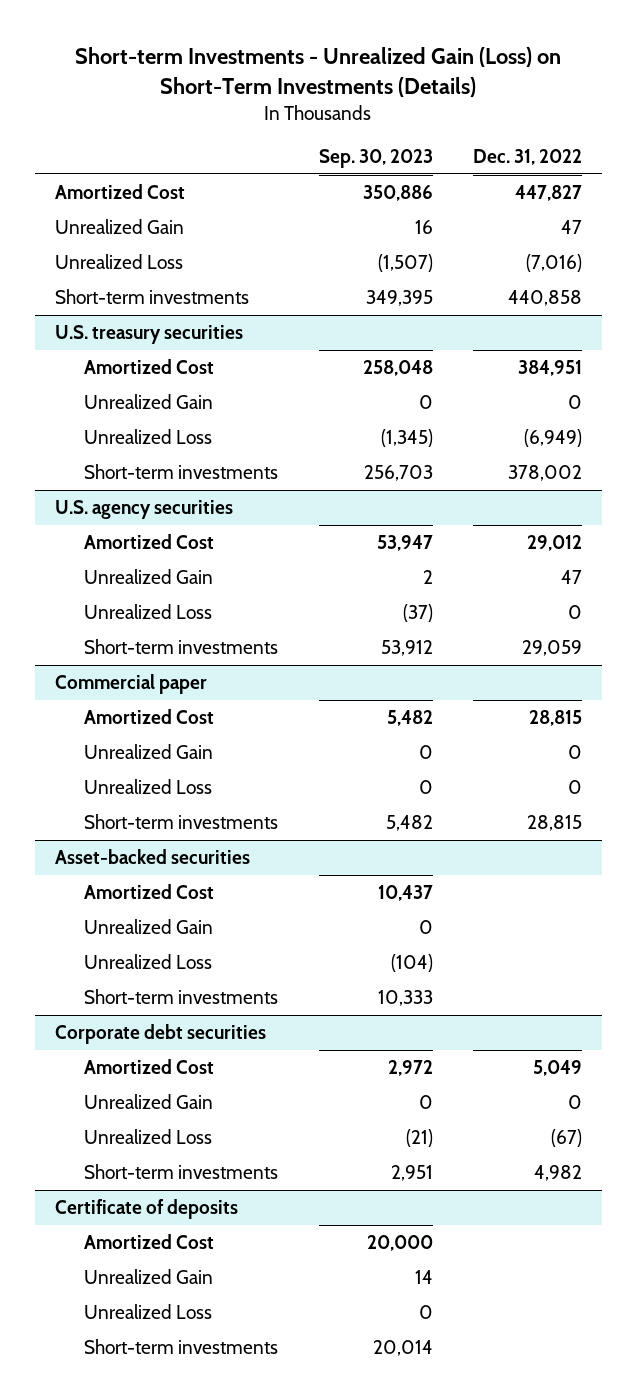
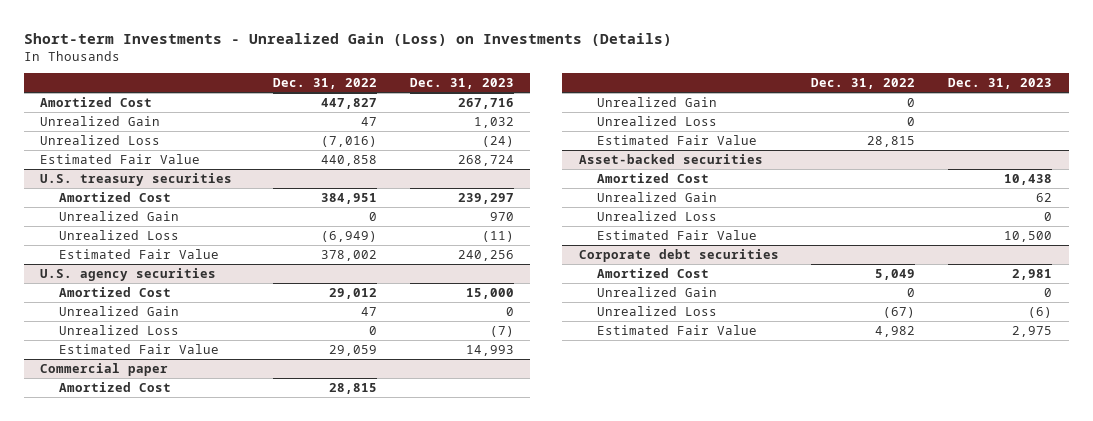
- Short-term Investments - Unrealized Gain (Loss) on Short-Term Investments (Details)
+ Short-term Investments - Unrealized Gain (Loss) on Investments (Details)
- | Sep. 30, 2023 | Dec. 31, 2022
+ | Dec. 31, 2022 | Dec. 31, 2023
- Short-term investments | 349,395 | 440,858
+ Estimated Fair Value | 440,858 | 268,724
@ U.S. treasury securities
- Short-term investments | 256,703 | 378,002
+ Estimated Fair Value | 378,002 | 240,256
@ U.S. agency securities
- Short-term investments | 53,912 | 29,059
+ Estimated Fair Value | 29,059 | 14,993
@ Commercial paper
- Short-term investments | 5,482 | 28,815
+ Estimated Fair Value | 28,815 |
@ Asset-backed securities
- Short-term investments | 10,333 |
+ Estimated Fair Value | | 10,500
@ Corporate debt securities
- Short-term investments | 2,951 | 4,982
- Certificate of deposits
- Amortized Cost | 20,000 |
- Unrealized Gain | 14 |
- Unrealized Loss | 0 |
- Short-term investments | 20,014 |
@ Corporate debt securities
+ Estimated Fair Value | 4,982 | 2,975

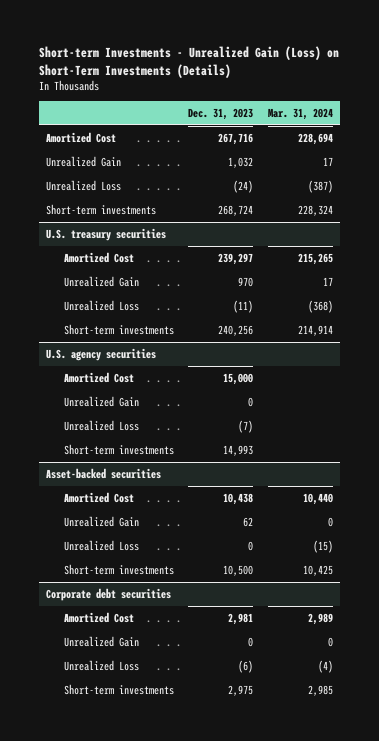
- Short-term Investments - Unrealized Gain (Loss) on Investments (Details)
+ Short-term Investments - Unrealized Gain (Loss) on Short-Term Investments (Details)
- | Dec. 31, 2022 | Dec. 31, 2023
+ | Dec. 31, 2023 | Mar. 31, 2024
- Estimated Fair Value | 440,858 | 268,724
+ Short-term investments | 268,724 | 228,324
@ U.S. treasury securities
- Estimated Fair Value | 378,002 | 240,256
+ Short-term investments | 240,256 | 214,914
@ U.S. agency securities
- Estimated Fair Value | 29,059 | 14,993
- Commercial paper
- Amortized Cost | 28,815 |
- Unrealized Gain | 0 |
- Unrealized Loss | 0 |
- Estimated Fair Value | 28,815 |
@ U.S. agency securities
+ Short-term investments | 14,993 |
@ Asset-backed securities
- Estimated Fair Value | | 10,500
+ Short-term investments | 10,500 | 10,425
@ Corporate debt securities
- Estimated Fair Value | 4,982 | 2,975
+ Short-term investments | 2,975 | 2,985

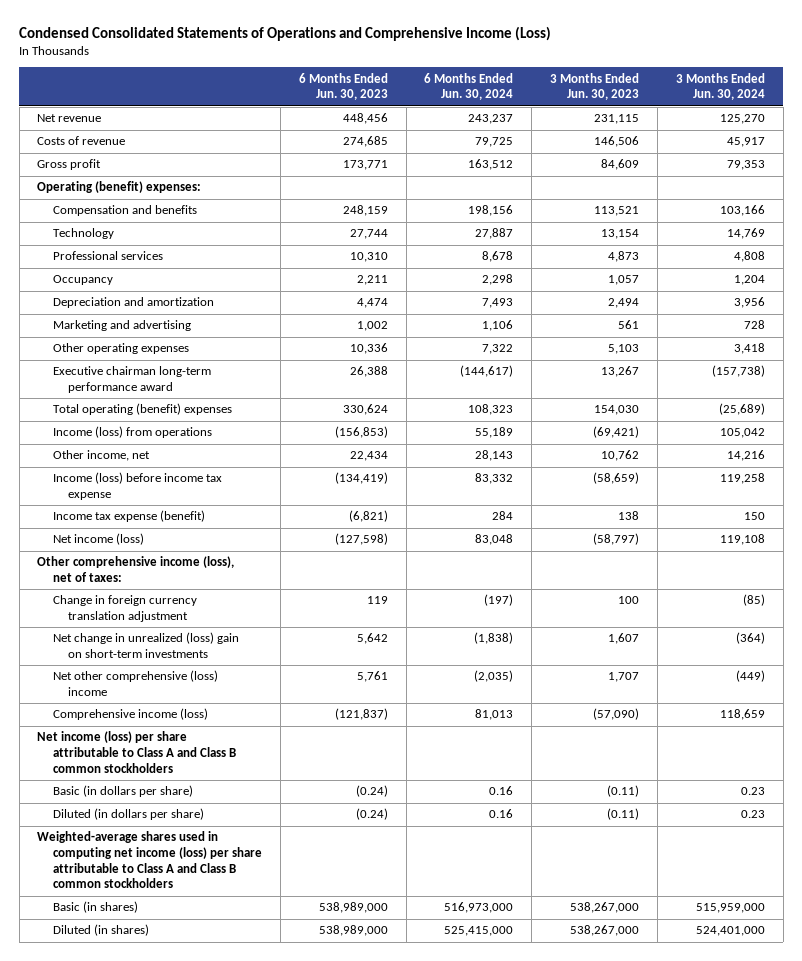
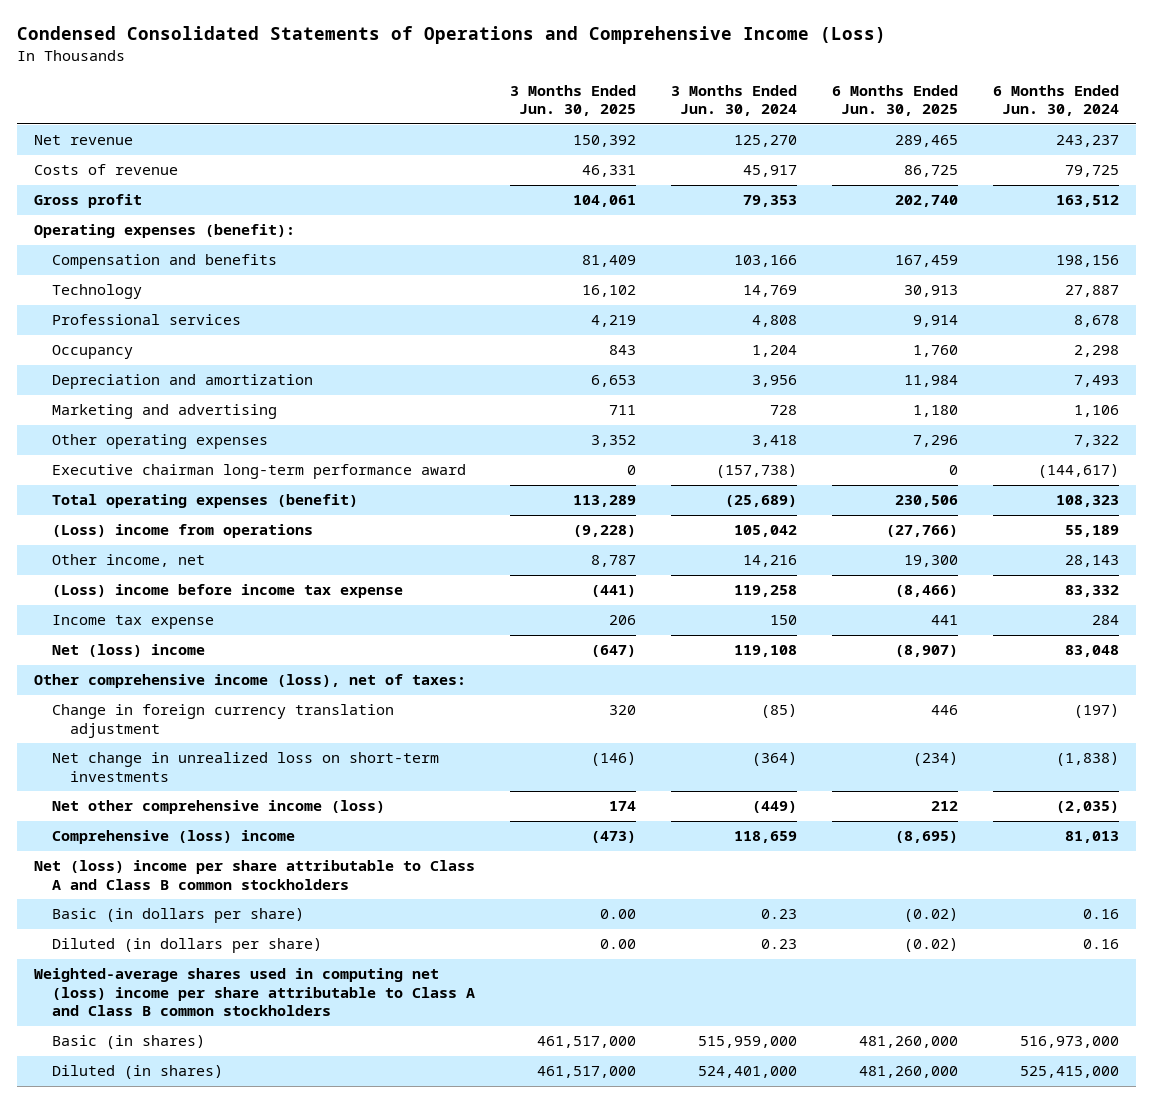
- | 6 Months Ended Jun. 30, 2023 | 6 Months Ended Jun. 30, 2024 | 3 Months Ended Jun. 30, 2023 | 3 Months Ended Jun. 30, 2024
+ | 3 Months Ended Jun. 30, 2025 | 3 Months Ended Jun. 30, 2024 | 6 Months Ended Jun. 30, 2025 | 6 Months Ended Jun. 30, 2024
- Operating (benefit) expenses:
+ Operating expenses (benefit):
- Total operating (benefit) expenses | 330,624 | 108,323 | 154,030 | (25,689)
- Income (loss) from operations | (156,853) | 55,189 | (69,421) | 105,042
+ Total operating expenses (benefit) | 113,289 | (25,689) | 230,506 | 108,323
+ (Loss) income from operations | (9,228) | 105,042 | (27,766) | 55,189
- Income (loss) before income tax expense | (134,419) | 83,332 | (58,659) | 119,258
- Income tax expense (benefit) | (6,821) | 284 | 138 | 150
- Net income (loss) | (127,598) | 83,048 | (58,797) | 119,108
+ (Loss) income before income tax expense | (441) | 119,258 | (8,466) | 83,332
+ Income tax expense | 206 | 150 | 441 | 284
+ Net (loss) income | (647) | 119,108 | (8,907) | 83,048
- Net change in unrealized (loss) gain on short-term investments | 5,642 | (1,838) | 1,607 | (364)
- Net other comprehensive (loss) income | 5,761 | (2,035) | 1,707 | (449)
- Comprehensive income (loss) | (121,837) | 81,013 | (57,090) | 118,659
- Net income (loss) per share attributable to Class A and Class B common stockholders
+ Net change in unrealized loss on short-term investments | (146) | (364) | (234) | (1,838)
+ Net other comprehensive income (loss) | 174 | (449) | 212 | (2,035)
+ Comprehensive (loss) income | (473) | 118,659 | (8,695) | 81,013
+ Net (loss) income per share attributable to Class A and Class B common stockholders
- Weighted-average shares used in computing net income (loss) per share attributable to Class A and Class B common stockholders
+ Weighted-average shares used in computing net (loss) income per share attributable to Class A and Class B common stockholders

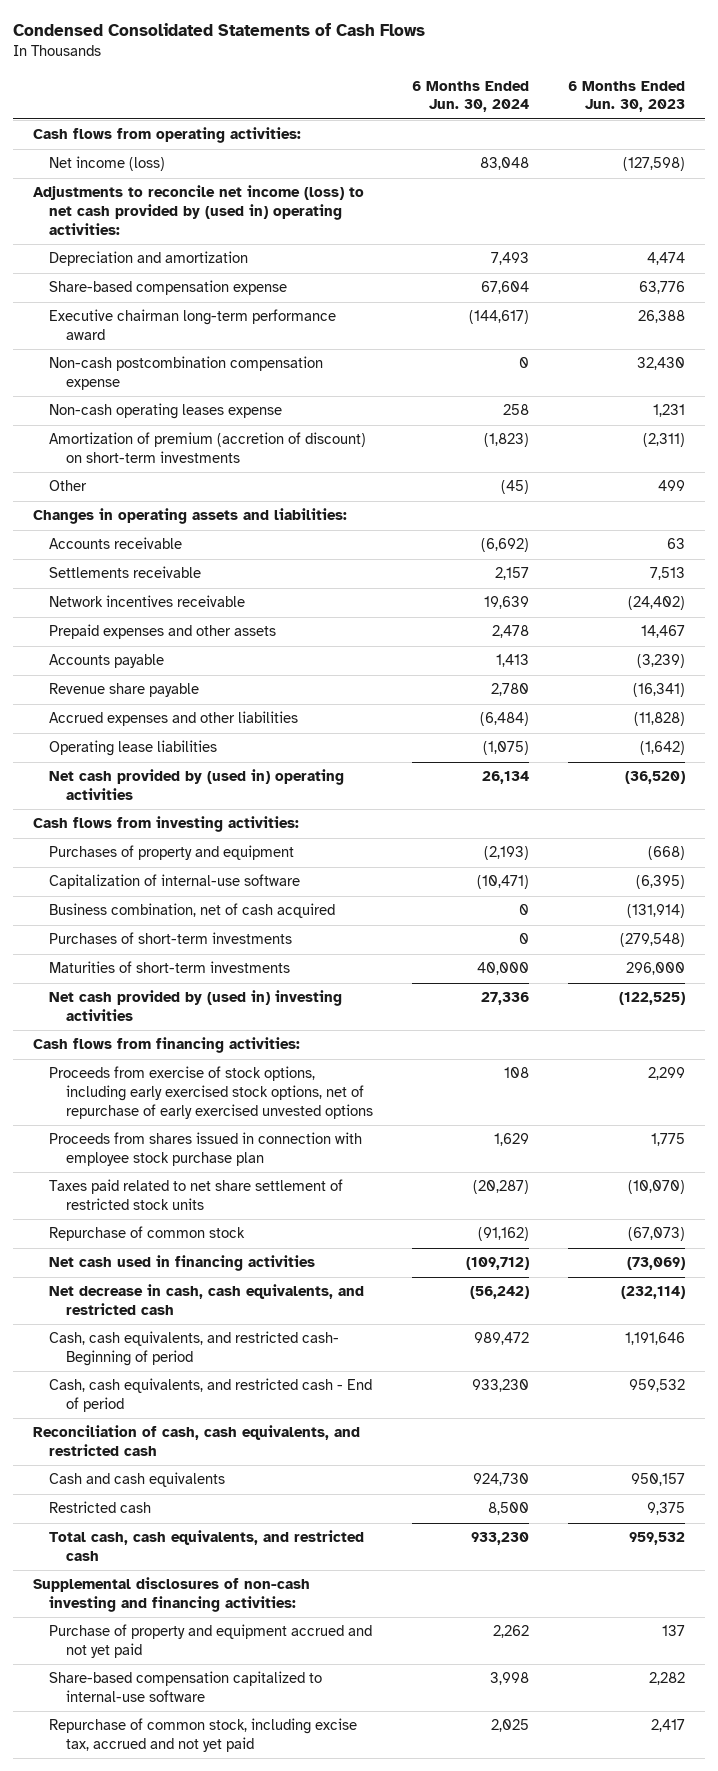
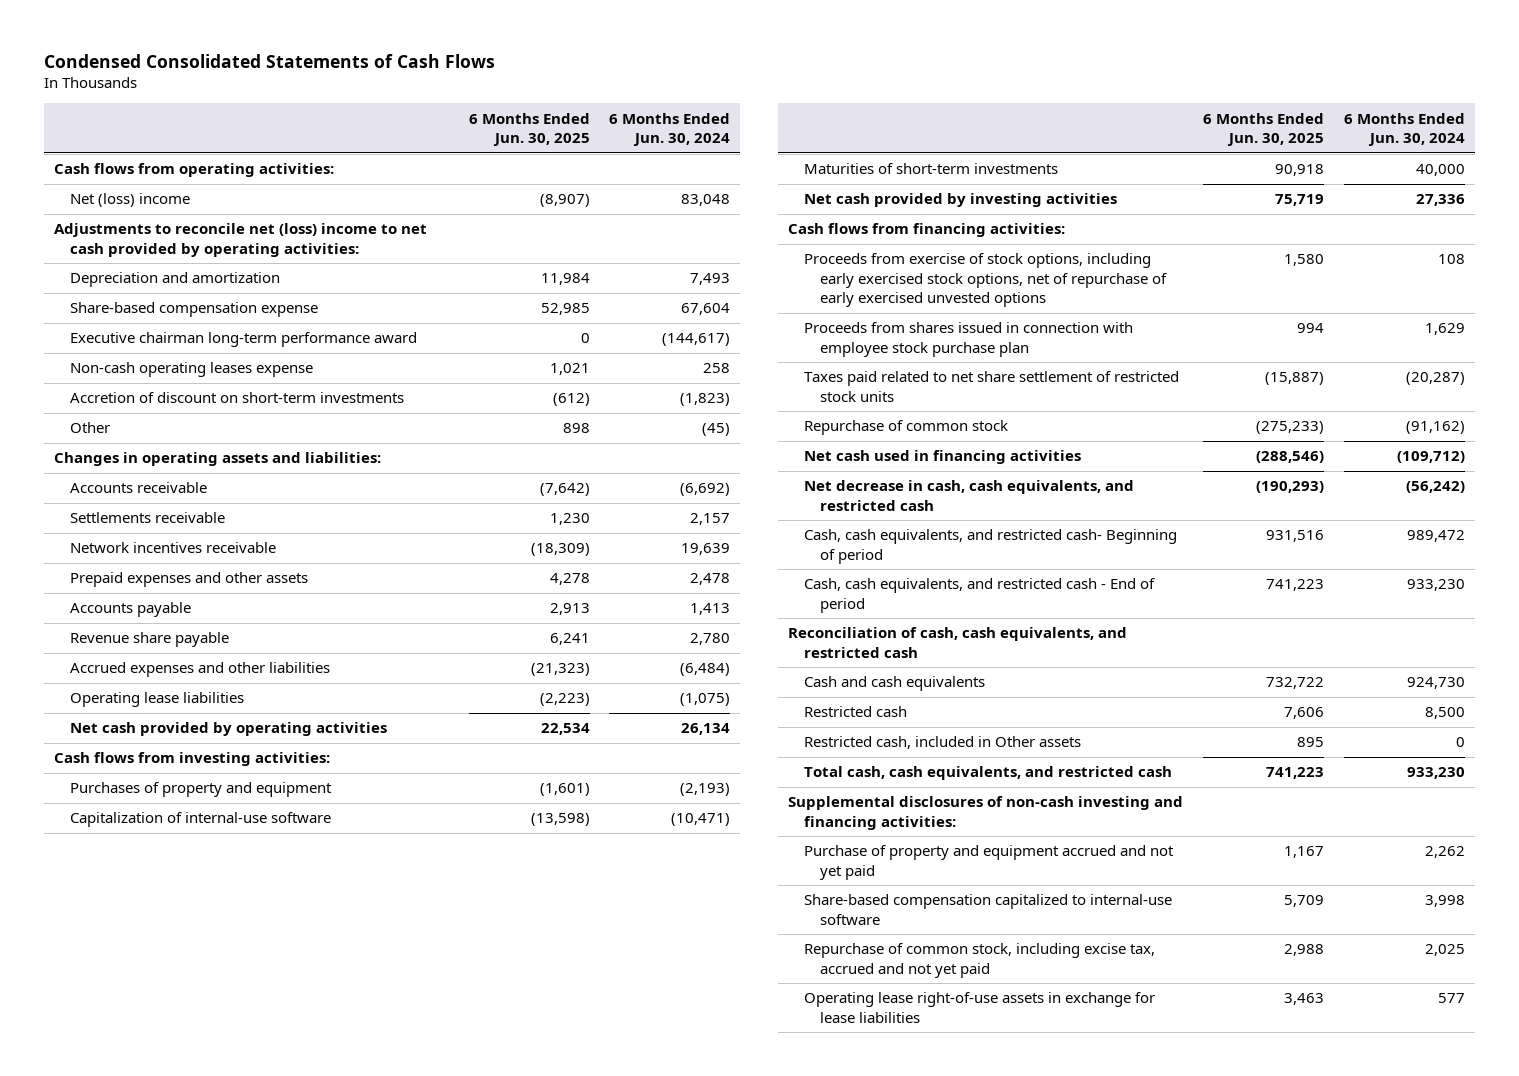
- | 6 Months Ended Jun. 30, 2024 | 6 Months Ended Jun. 30, 2023
+ | 6 Months Ended Jun. 30, 2025 | 6 Months Ended Jun. 30, 2024
- Net income (loss) | 83,048 | (127,598)
- Adjustments to reconcile net income (loss) to net cash provided by (used in) operating activities:
+ Net (loss) income | (8,907) | 83,048
+ Adjustments to reconcile net (loss) income to net cash provided by operating activities:
- Non-cash postcombination compensation expense | 0 | 32,430
- Amortization of premium (accretion of discount) on short-term investments | (1,823) | (2,311)
+ Accretion of discount on short-term investments | (612) | (1,823)
- Net cash provided by (used in) operating activities | 26,134 | (36,520)
+ Net cash provided by operating activities | 22,534 | 26,134
- Business combination, net of cash acquired | 0 | (131,914)
- Purchases of short-term investments | 0 | (279,548)
- Net cash provided by (used in) investing activities | 27,336 | (122,525)
+ Net cash provided by investing activities | 75,719 | 27,336
+ Restricted cash, included in Other assets | 895 | 0
+ Operating lease right-of-use assets in exchange for lease liabilities | 3,463 | 577

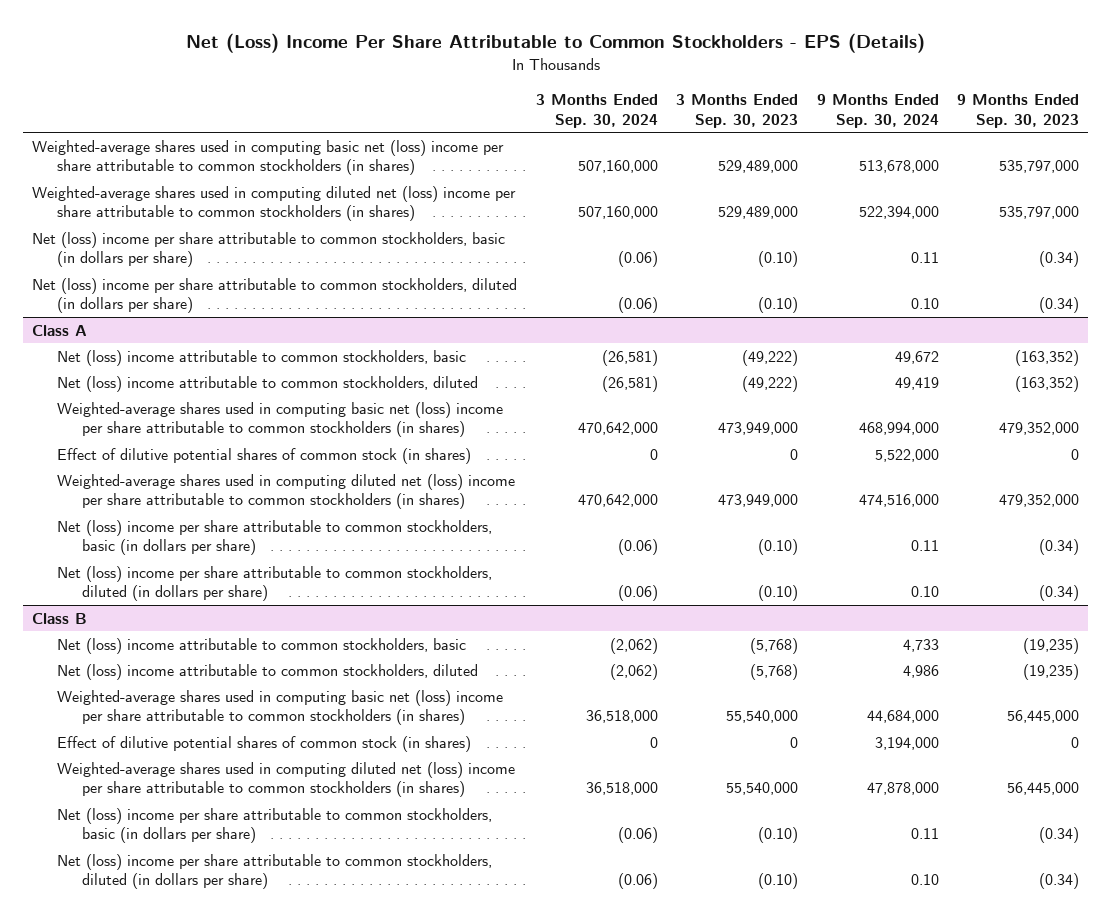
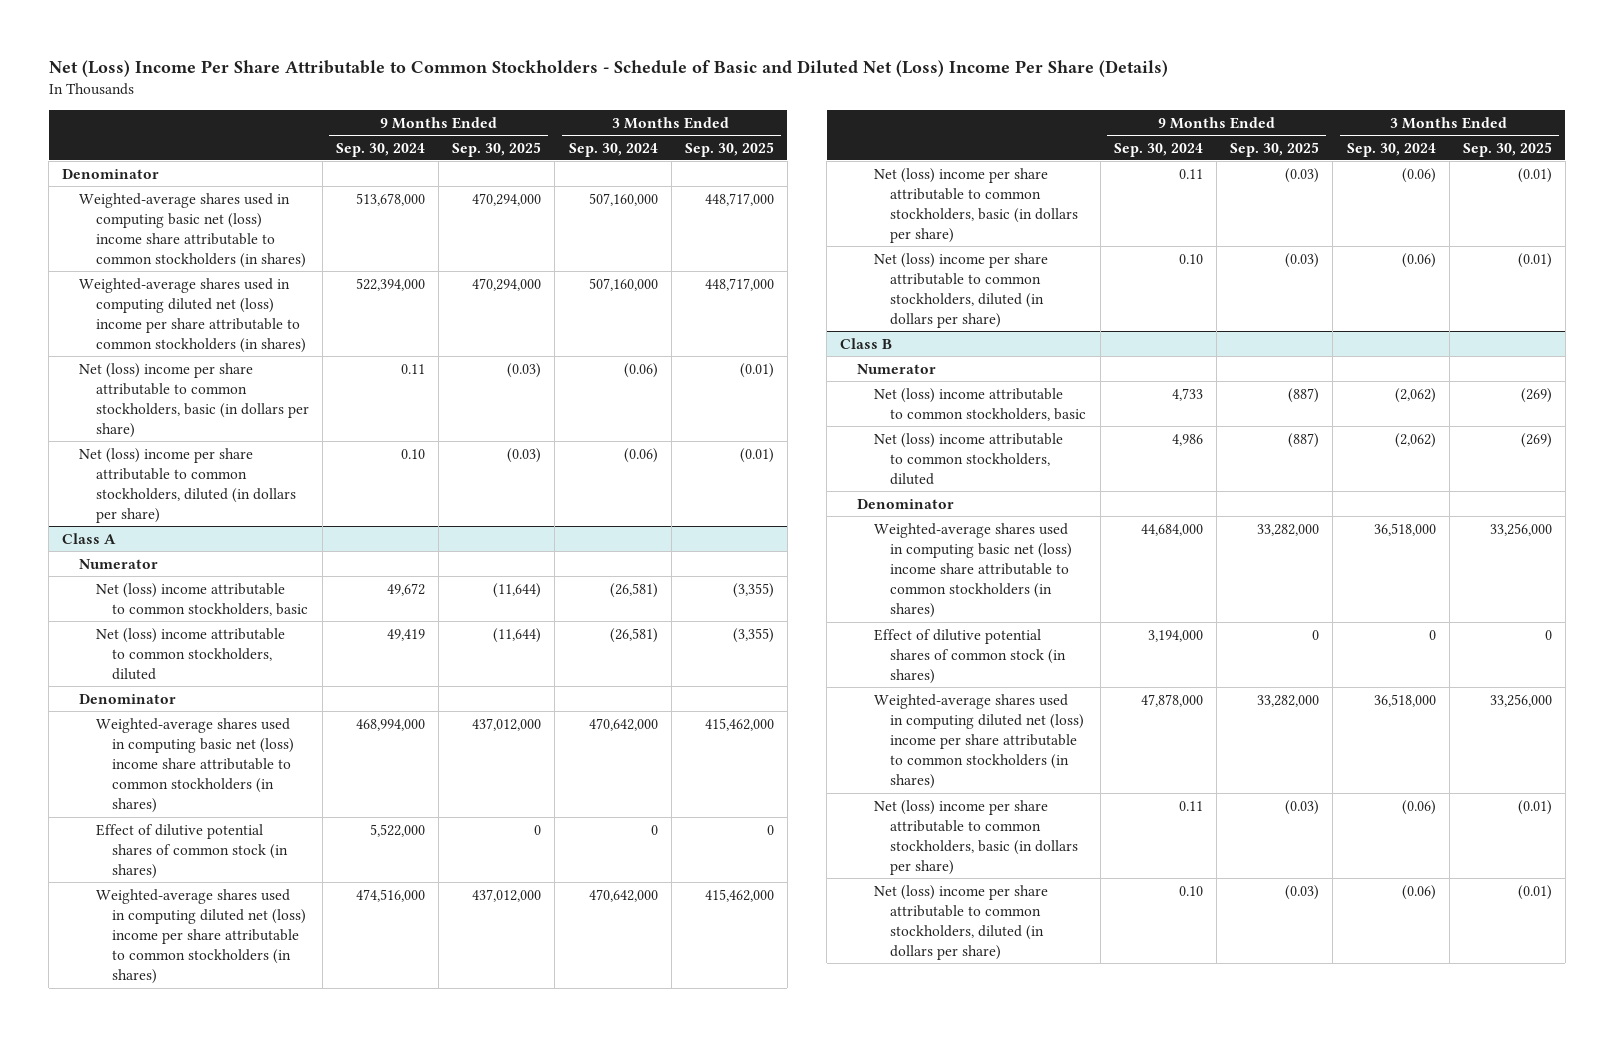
- Net (Loss) Income Per Share Attributable to Common Stockholders - EPS (Details)
+ Net (Loss) Income Per Share Attributable to Common Stockholders - Schedule of Basic and Diluted Net (Loss) Income Per Share (Details)
- | 3 Months Ended Sep. 30, 2024 | 3 Months Ended Sep. 30, 2023 | 9 Months Ended Sep. 30, 2024 | 9 Months Ended Sep. 30, 2023
+ | 9 Months Ended Sep. 30, 2024 | 9 Months Ended Sep. 30, 2025 | 3 Months Ended Sep. 30, 2024 | 3 Months Ended Sep. 30, 2025
- Weighted-average shares used in computing basic net (loss) income per share attributable to common stockholders (in shares) | 507,160,000 | 529,489,000 | 513,678,000 | 535,797,000
+ Denominator
+ Weighted-average shares used in computing basic net (loss) income share attributable to common stockholders (in shares) | 513,678,000 | 470,294,000 | 507,160,000 | 448,717,000
@ Class A
+ Numerator
- Weighted-average shares used in computing basic net (loss) income per share attributable to common stockholders (in shares) | 470,642,000 | 473,949,000 | 468,994,000 | 479,352,000
+ Denominator
+ Weighted-average shares used in computing basic net (loss) income share attributable to common stockholders (in shares) | 468,994,000 | 437,012,000 | 470,642,000 | 415,462,000
@ Class B
+ Numerator
- Weighted-average shares used in computing basic net (loss) income per share attributable to common stockholders (in shares) | 36,518,000 | 55,540,000 | 44,684,000 | 56,445,000
+ Denominator
+ Weighted-average shares used in computing basic net (loss) income share attributable to common stockholders (in shares) | 44,684,000 | 33,282,000 | 36,518,000 | 33,256,000

